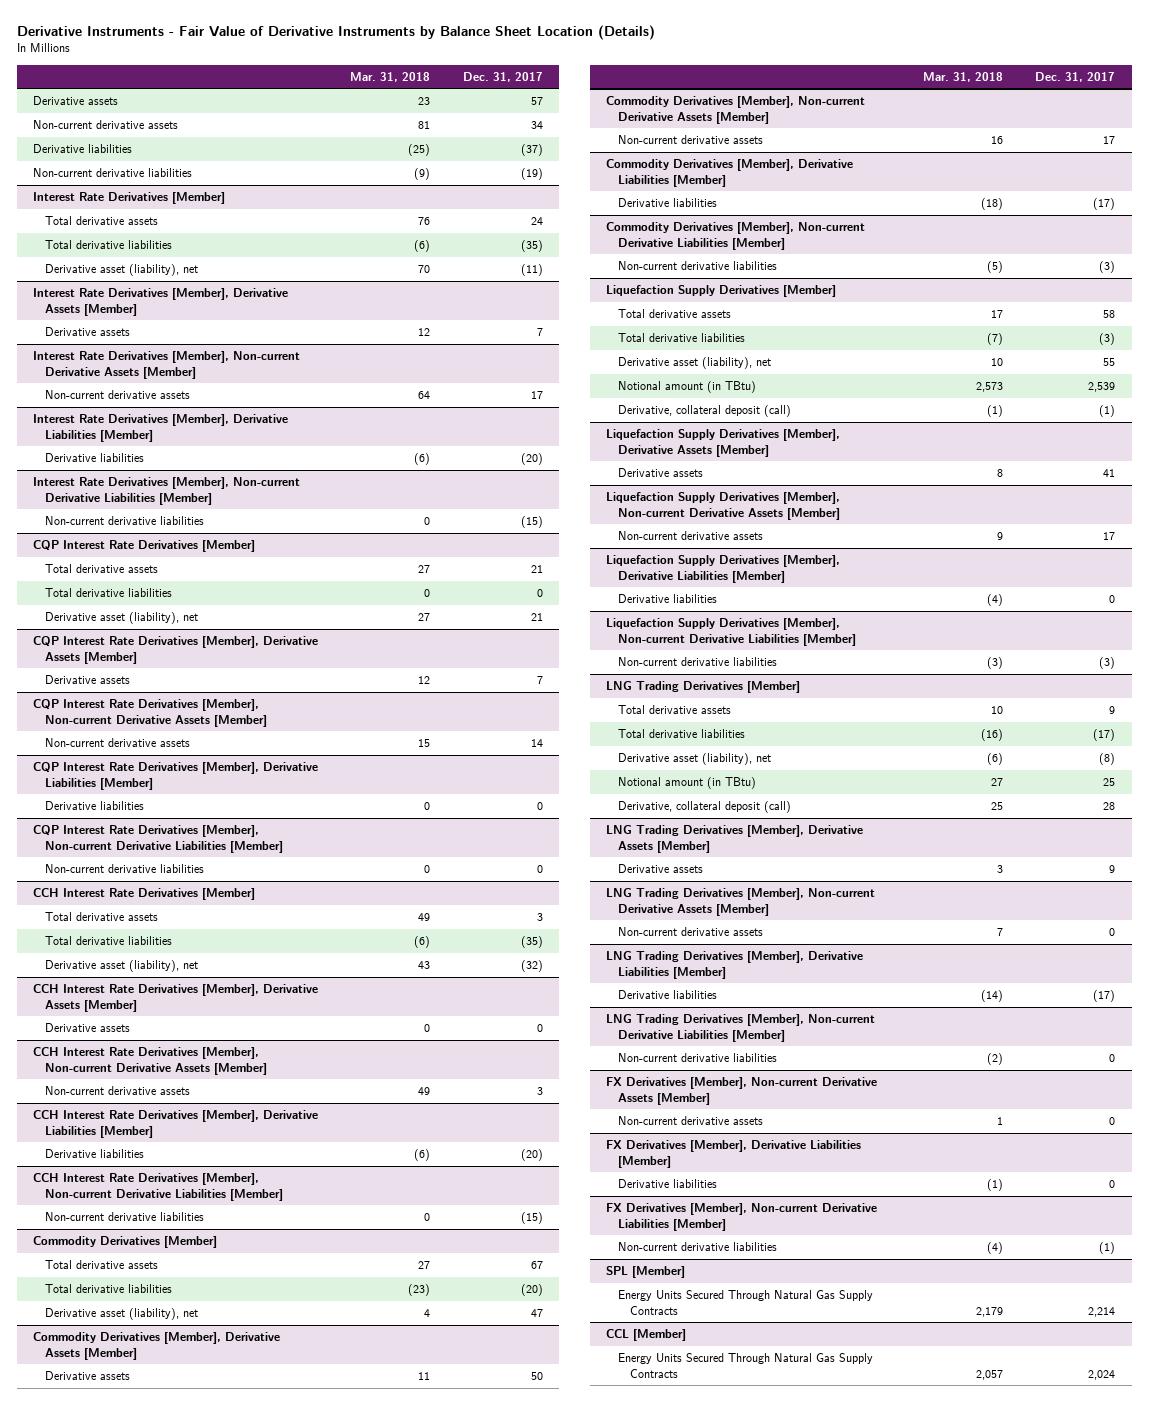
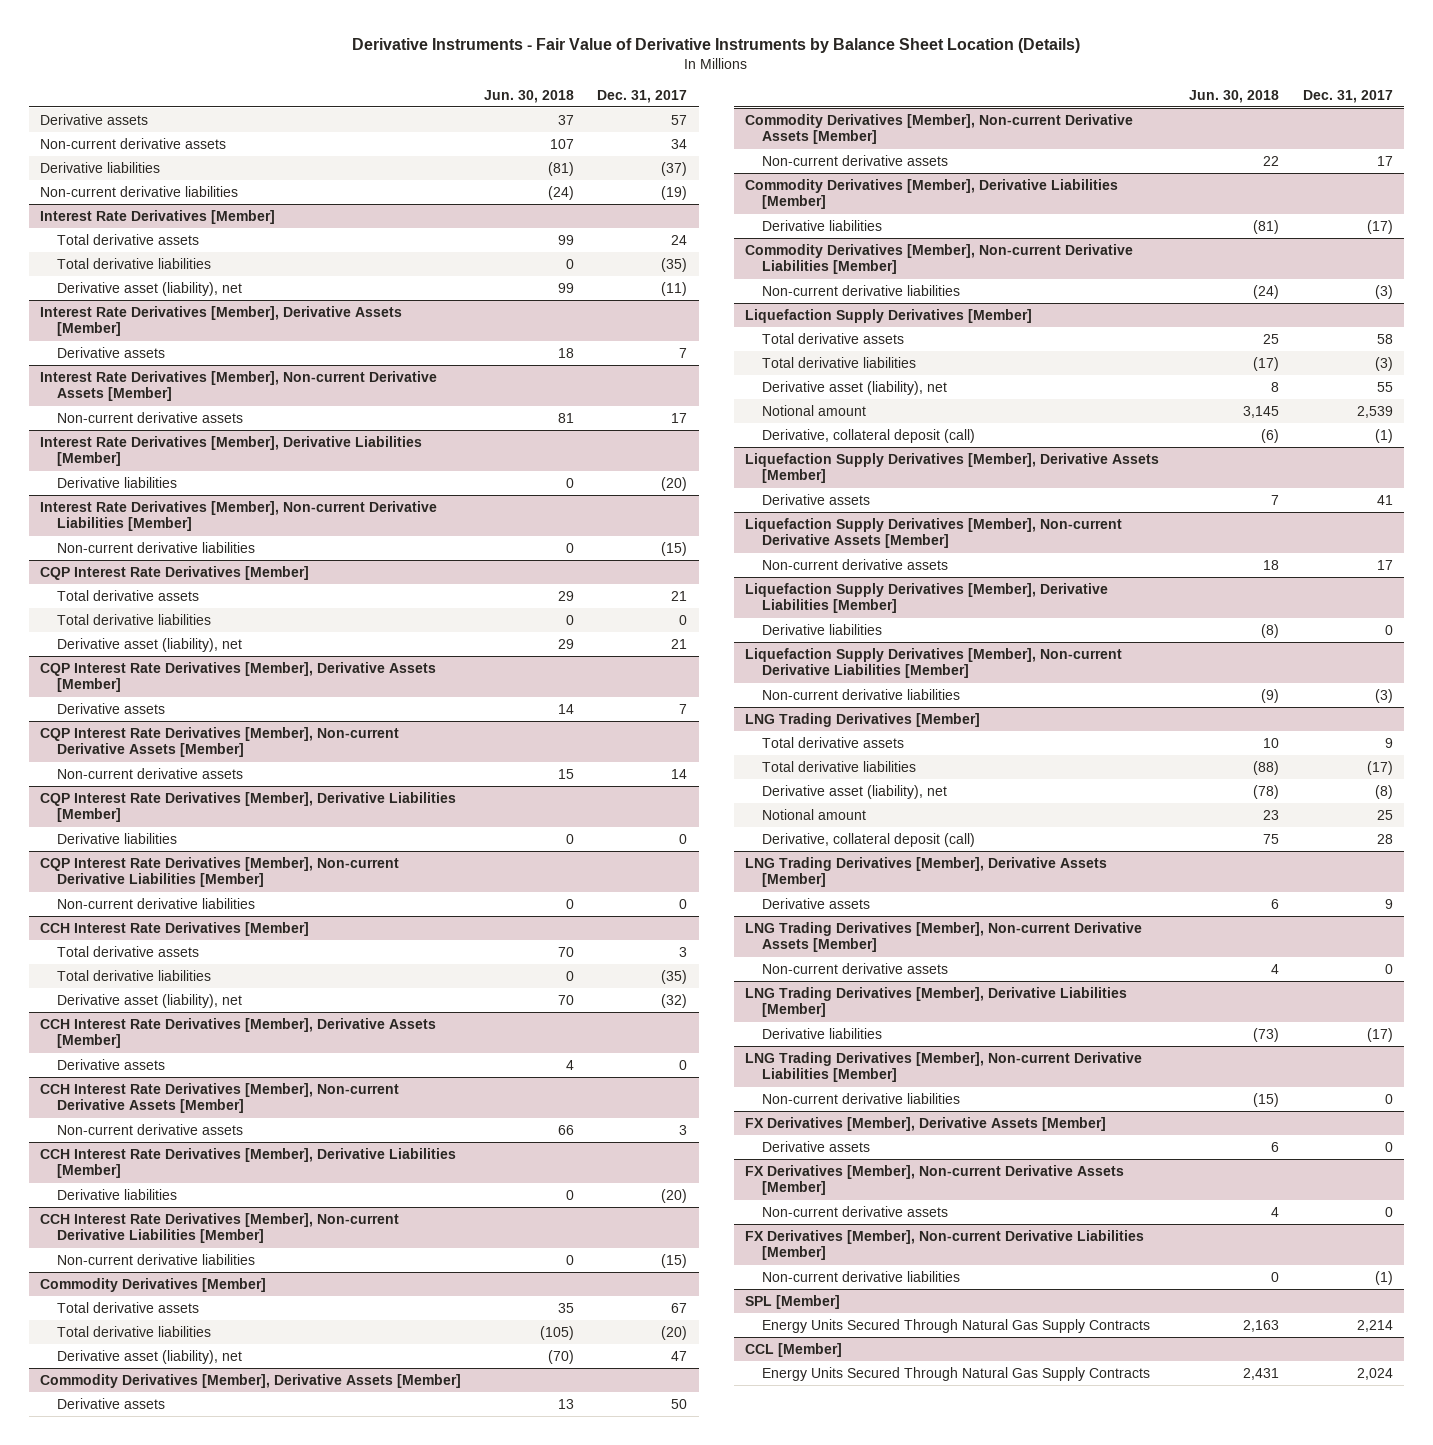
- | Mar. 31, 2018 | Dec. 31, 2017
+ | Jun. 30, 2018 | Dec. 31, 2017
@ Liquefaction Supply Derivatives [Member]
- Notional amount (in TBtu) | 2,573 | 2,539
+ Notional amount | 3,145 | 2,539
@ LNG Trading Derivatives [Member]
- Notional amount (in TBtu) | 27 | 25
+ Notional amount | 23 | 25
+ FX Derivatives [Member], Derivative Assets [Member]
+ Derivative assets | 6 | 0
- FX Derivatives [Member], Derivative Liabilities [Member]
- Derivative liabilities | (1) | 0

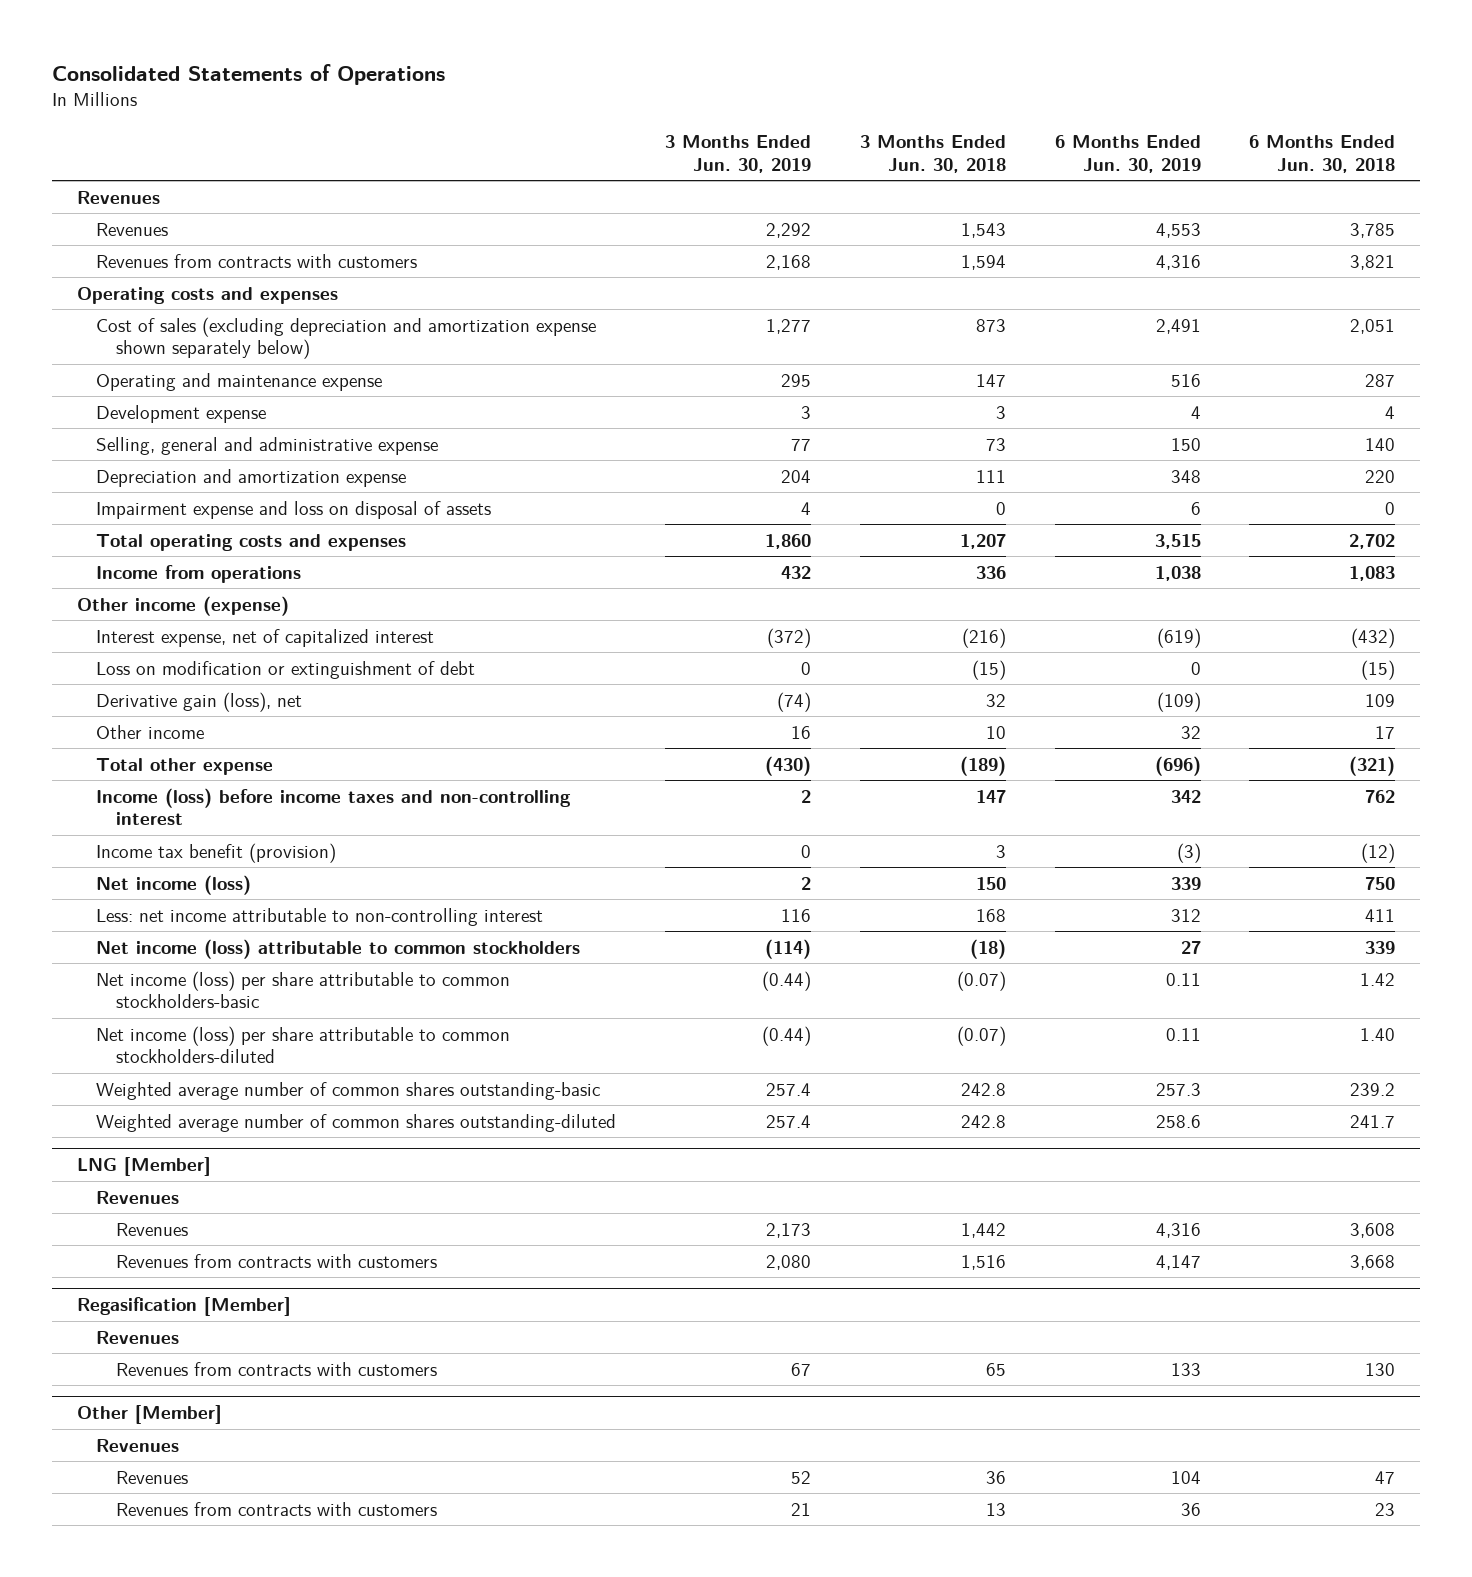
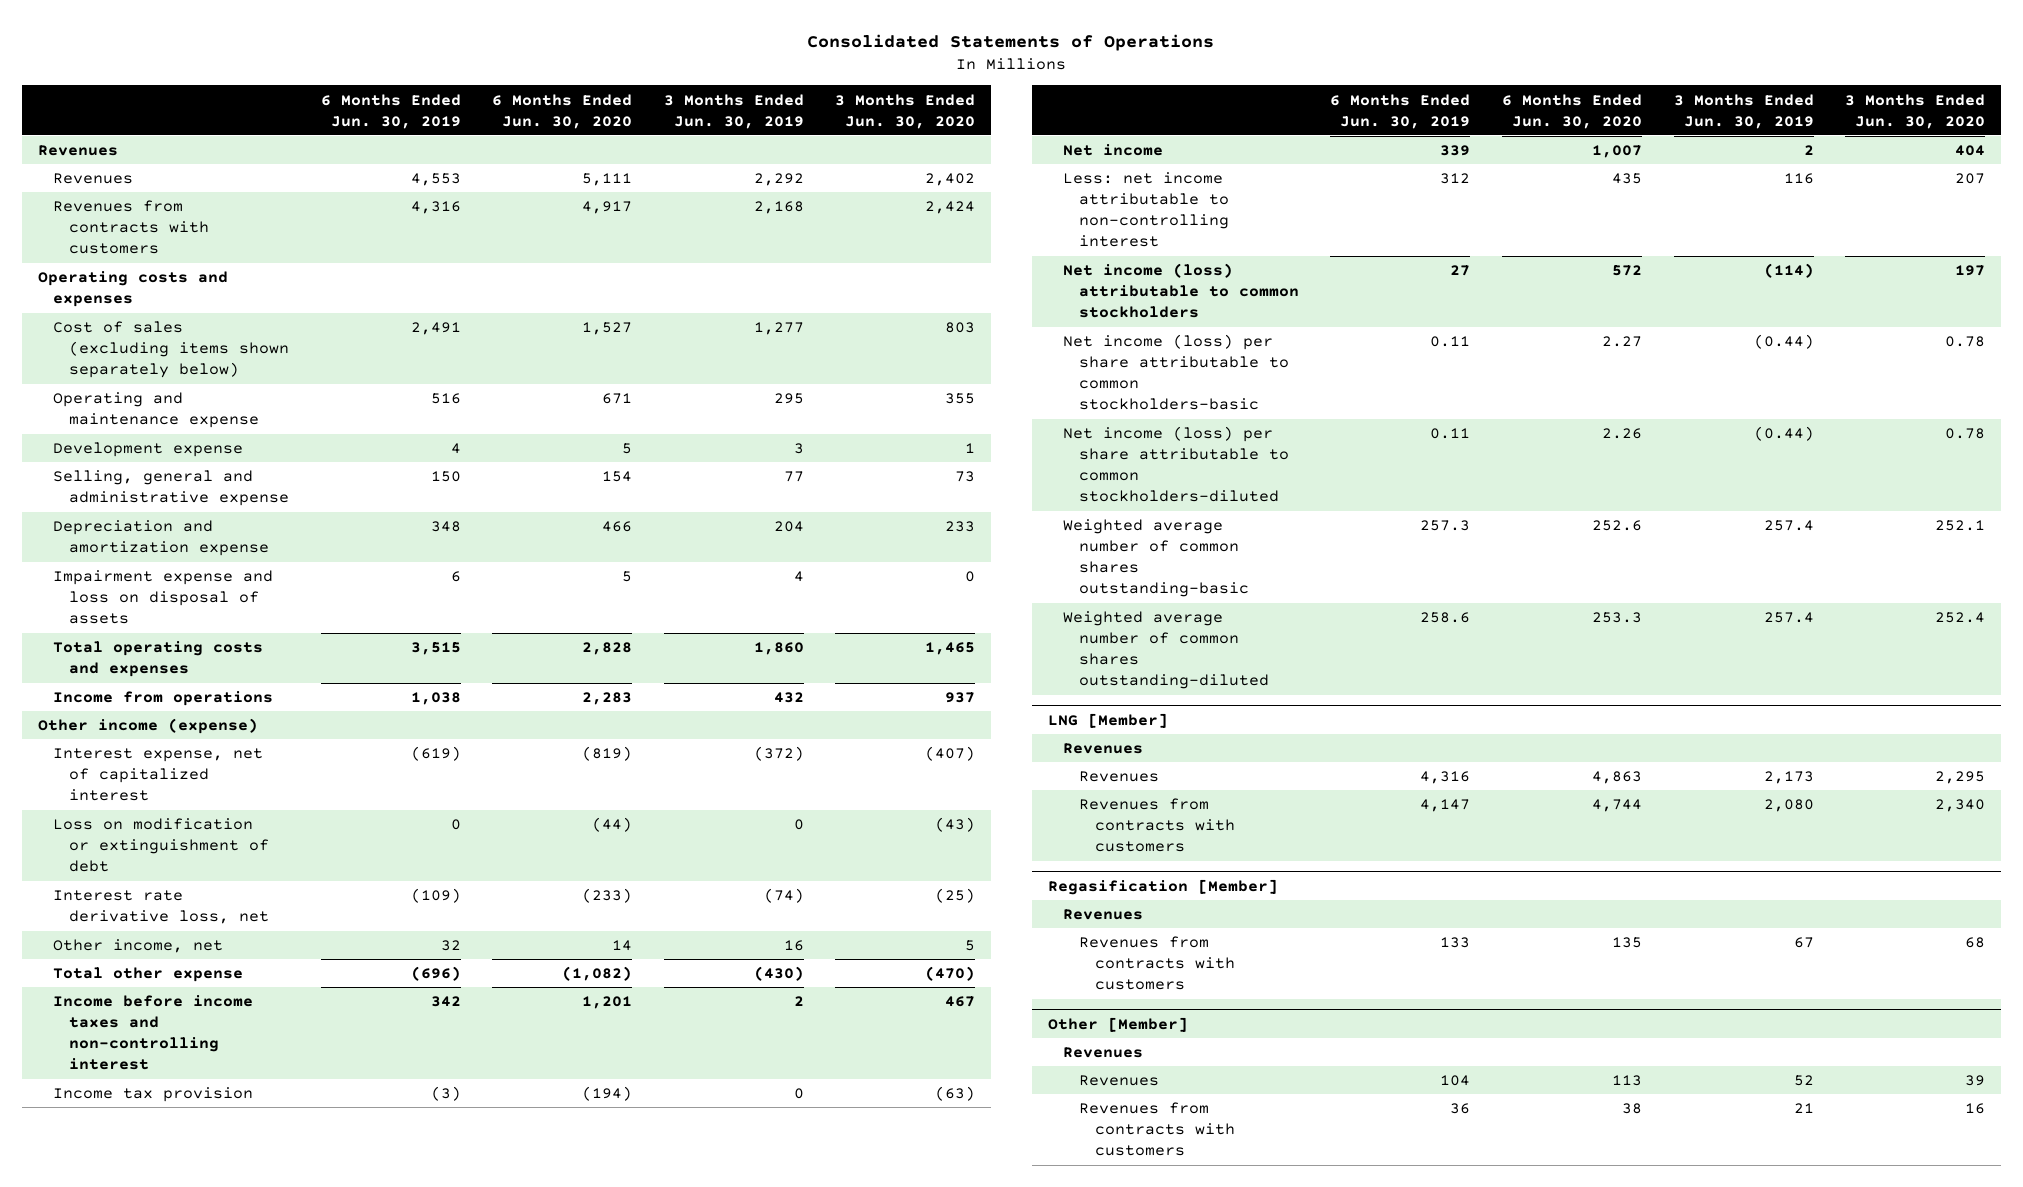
- | 3 Months Ended Jun. 30, 2019 | 3 Months Ended Jun. 30, 2018 | 6 Months Ended Jun. 30, 2019 | 6 Months Ended Jun. 30, 2018
+ | 6 Months Ended Jun. 30, 2019 | 6 Months Ended Jun. 30, 2020 | 3 Months Ended Jun. 30, 2019 | 3 Months Ended Jun. 30, 2020
- Cost of sales (excluding depreciation and amortization expense shown separately below) | 1,277 | 873 | 2,491 | 2,051
+ Cost of sales (excluding items shown separately below) | 2,491 | 1,527 | 1,277 | 803
- Derivative gain (loss), net | (74) | 32 | (109) | 109
- Other income | 16 | 10 | 32 | 17
+ Interest rate derivative loss, net | (109) | (233) | (74) | (25)
+ Other income, net | 32 | 14 | 16 | 5
- Income (loss) before income taxes and non-controlling interest | 2 | 147 | 342 | 762
- Income tax benefit (provision) | 0 | 3 | (3) | (12)
- Net income (loss) | 2 | 150 | 339 | 750
+ Income before income taxes and non-controlling interest | 342 | 1,201 | 2 | 467
+ Income tax provision | (3) | (194) | 0 | (63)
+ Net income | 339 | 1,007 | 2 | 404

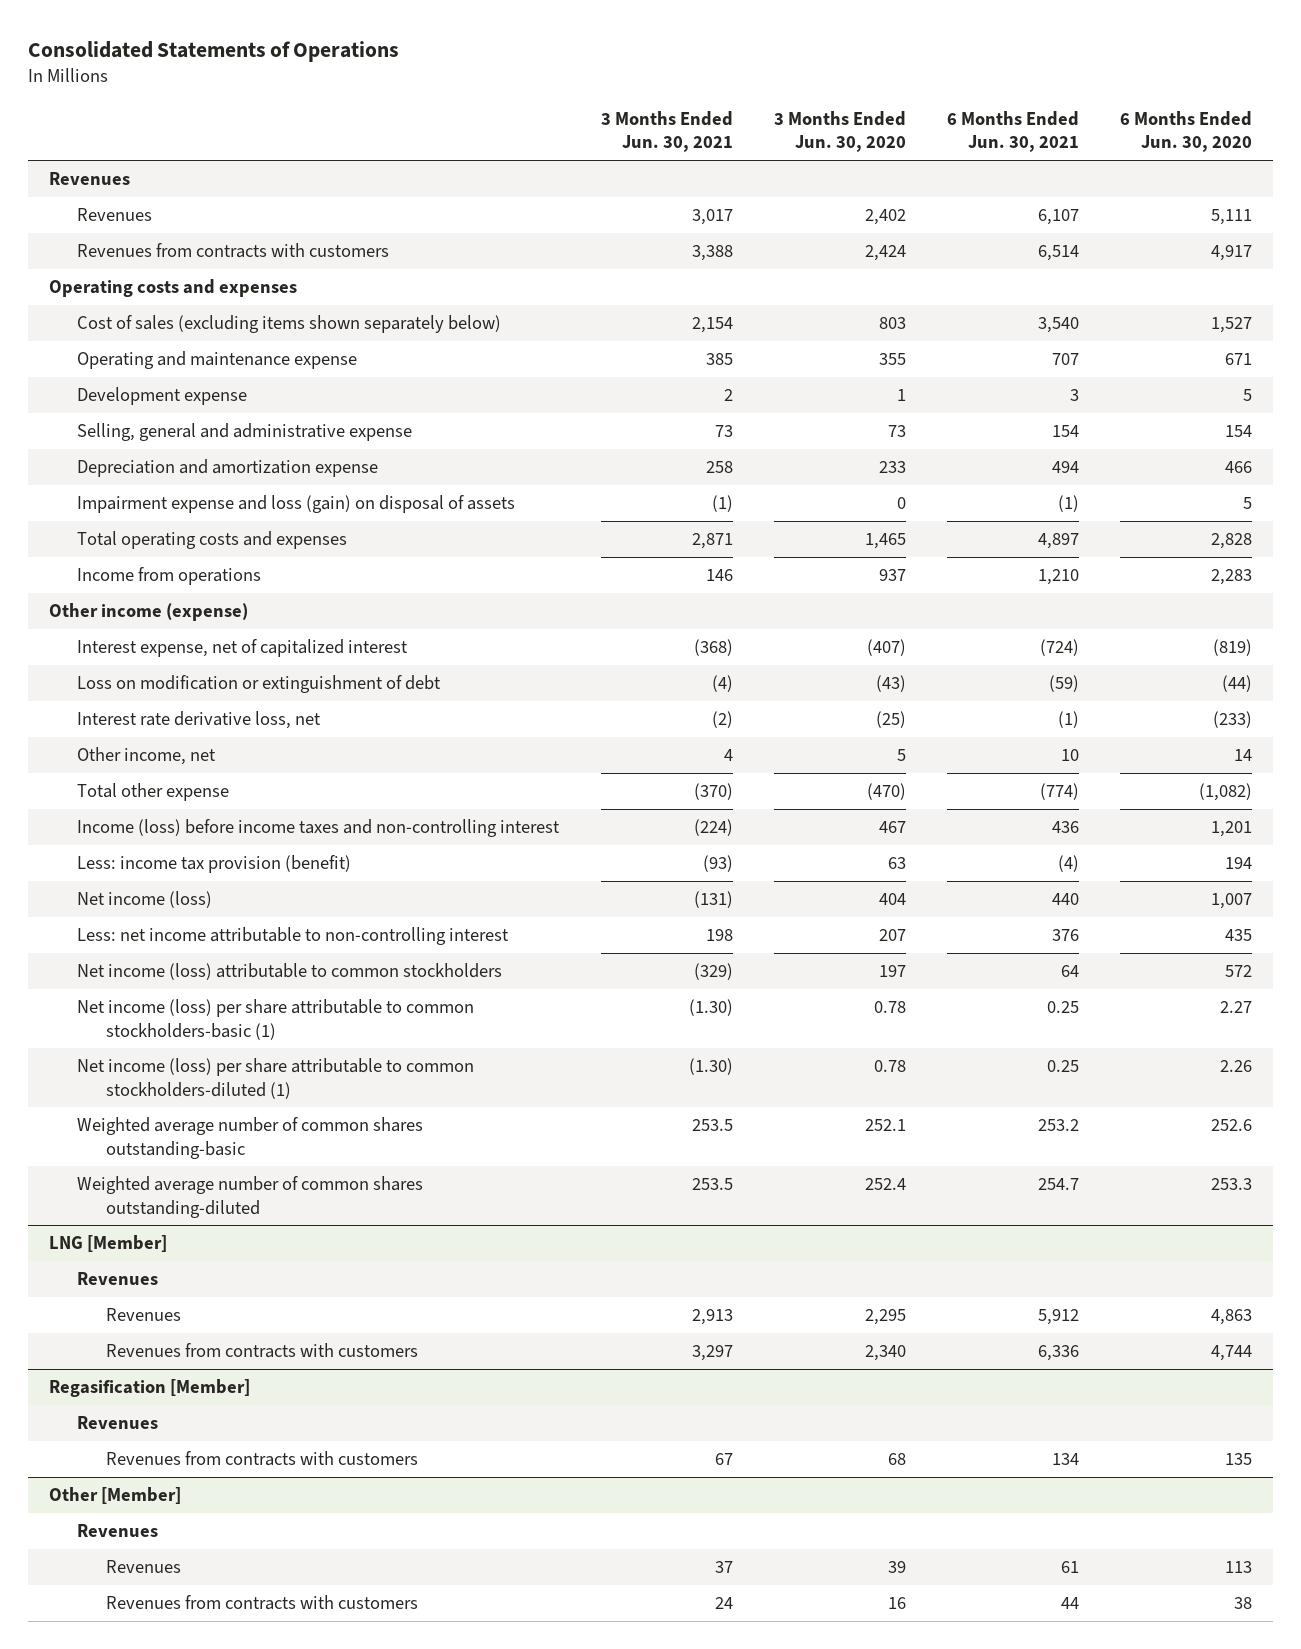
- | 6 Months Ended Jun. 30, 2019 | 6 Months Ended Jun. 30, 2020 | 3 Months Ended Jun. 30, 2019 | 3 Months Ended Jun. 30, 2020
+ | 3 Months Ended Jun. 30, 2021 | 3 Months Ended Jun. 30, 2020 | 6 Months Ended Jun. 30, 2021 | 6 Months Ended Jun. 30, 2020
- Impairment expense and loss on disposal of assets | 6 | 5 | 4 | 0
+ Impairment expense and loss (gain) on disposal of assets | (1) | 0 | (1) | 5
- Income before income taxes and non-controlling interest | 342 | 1,201 | 2 | 467
- Income tax provision | (3) | (194) | 0 | (63)
- Net income | 339 | 1,007 | 2 | 404
+ Income (loss) before income taxes and non-controlling interest | (224) | 467 | 436 | 1,201
+ Less: income tax provision (benefit) | (93) | 63 | (4) | 194
+ Net income (loss) | (131) | 404 | 440 | 1,007
- Net income (loss) per share attributable to common stockholders-basic | 0.11 | 2.27 | (0.44) | 0.78
- Net income (loss) per share attributable to common stockholders-diluted | 0.11 | 2.26 | (0.44) | 0.78
+ Net income (loss) per share attributable to common stockholders-basic (1) | (1.30) | 0.78 | 0.25 | 2.27
+ Net income (loss) per share attributable to common stockholders-diluted (1) | (1.30) | 0.78 | 0.25 | 2.26

